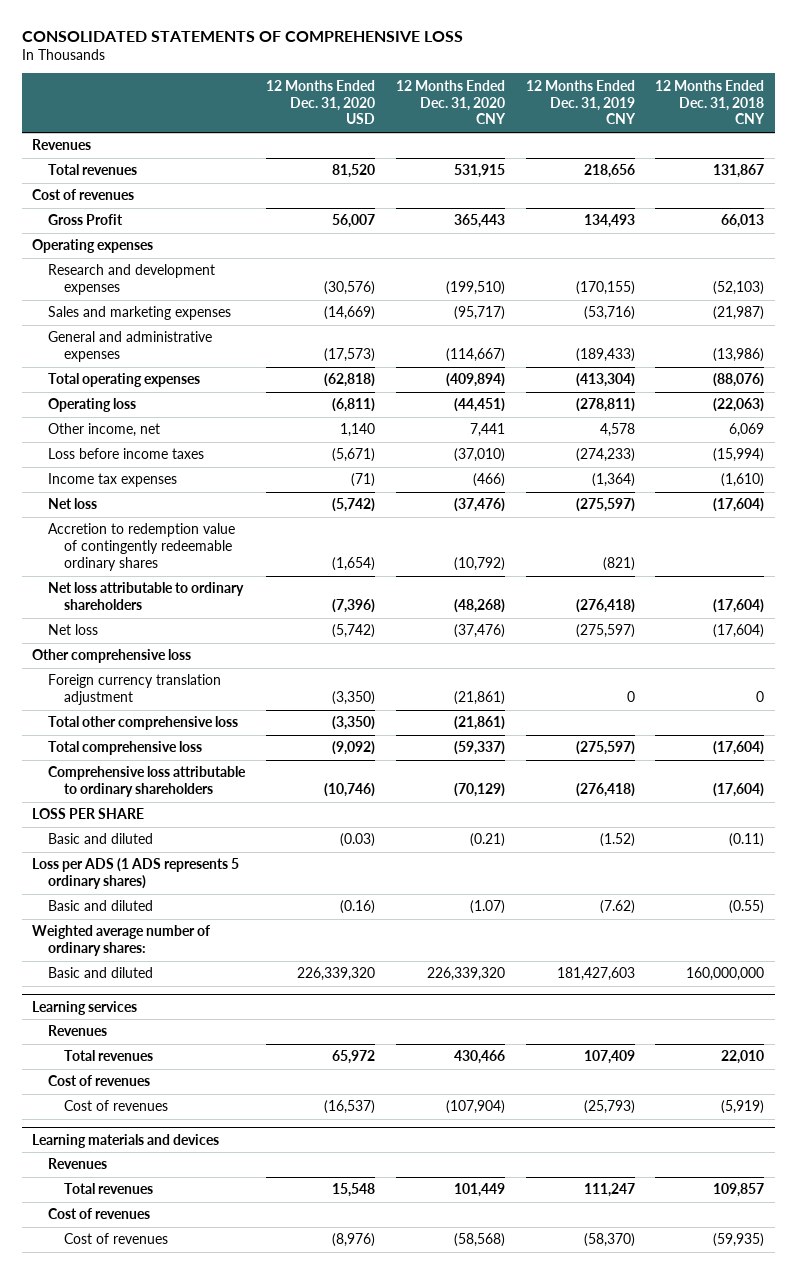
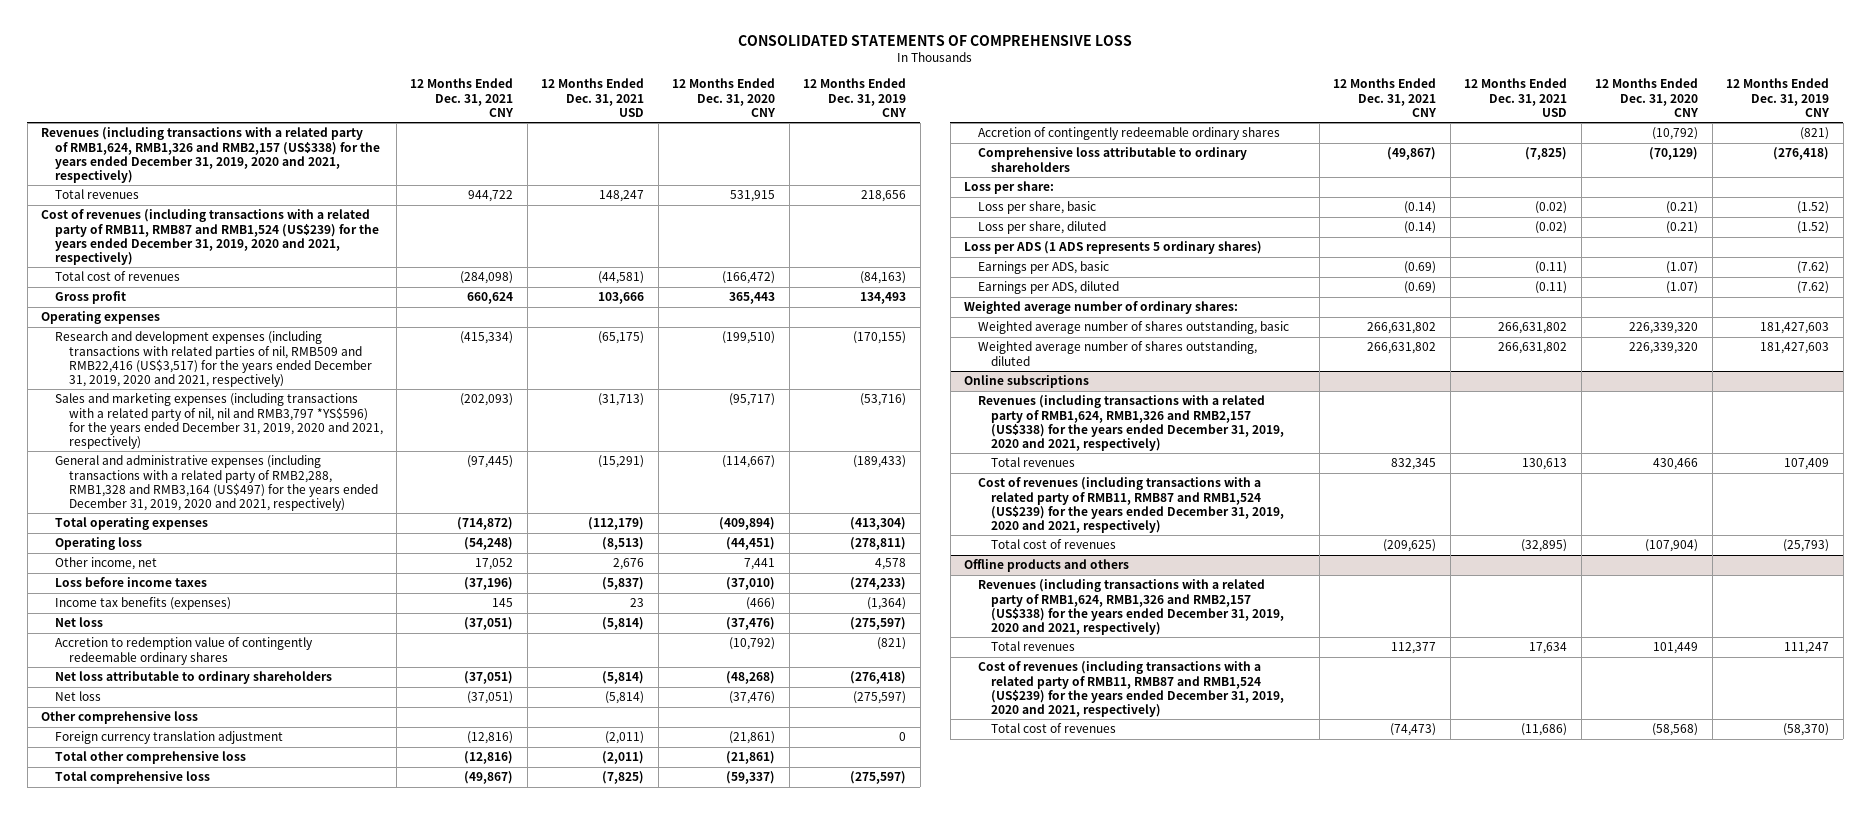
- | 12 Months Ended Dec. 31, 2020 USD | 12 Months Ended Dec. 31, 2020 CNY | 12 Months Ended Dec. 31, 2019 CNY | 12 Months Ended Dec. 31, 2018 CNY
+ | 12 Months Ended Dec. 31, 2021 CNY | 12 Months Ended Dec. 31, 2021 USD | 12 Months Ended Dec. 31, 2020 CNY | 12 Months Ended Dec. 31, 2019 CNY
- Revenues
+ Revenues (including transactions with a related party of RMB1,624, RMB1,326 and RMB2,157 (US$338) for the years ended December 31, 2019, 2020 and 2021, respectively)
- Cost of revenues
- Gross Profit | 56,007 | 365,443 | 134,493 | 66,013
+ Cost of revenues (including transactions with a related party of RMB11, RMB87 and RMB1,524 (US$239) for the years ended December 31, 2019, 2020 and 2021, respectively)
+ Total cost of revenues | (284,098) | (44,581) | (166,472) | (84,163)
+ Gross profit | 660,624 | 103,666 | 365,443 | 134,493
- Research and development expenses | (30,576) | (199,510) | (170,155) | (52,103)
- Sales and marketing expenses | (14,669) | (95,717) | (53,716) | (21,987)
- General and administrative expenses | (17,573) | (114,667) | (189,433) | (13,986)
+ Research and development expenses (including transactions with related parties of nil, RMB509 and RMB22,416 (US$3,517) for the years ended December 31, 2019, 2020 and 2021, respectively) | (415,334) | (65,175) | (199,510) | (170,155)
+ Sales and marketing expenses (including transactions with a related party of nil, nil and RMB3,797 *YS$596) for the years ended December 31, 2019, 2020 and 2021, respectively) | (202,093) | (31,713) | (95,717) | (53,716)
+ General and administrative expenses (including transactions with a related party of RMB2,288, RMB1,328 and RMB3,164 (US$497) for the years ended December 31, 2019, 2020 and 2021, respectively) | (97,445) | (15,291) | (114,667) | (189,433)
- Income tax expenses | (71) | (466) | (1,364) | (1,610)
+ Income tax benefits (expenses) | 145 | 23 | (466) | (1,364)
+ Accretion of contingently redeemable ordinary shares | | | (10,792) | (821)
- LOSS PER SHARE
- Basic and diluted | (0.03) | (0.21) | (1.52) | (0.11)
+ Loss per share:
+ Loss per share, basic | (0.14) | (0.02) | (0.21) | (1.52)
+ Loss per share, diluted | (0.14) | (0.02) | (0.21) | (1.52)
- Basic and diluted | (0.16) | (1.07) | (7.62) | (0.55)
+ Earnings per ADS, basic | (0.69) | (0.11) | (1.07) | (7.62)
+ Earnings per ADS, diluted | (0.69) | (0.11) | (1.07) | (7.62)
- Basic and diluted | 226,339,320 | 226,339,320 | 181,427,603 | 160,000,000
- Learning services
- Revenues
+ Weighted average number of shares outstanding, basic | 266,631,802 | 266,631,802 | 226,339,320 | 181,427,603
+ Weighted average number of shares outstanding, diluted | 266,631,802 | 266,631,802 | 226,339,320 | 181,427,603
+ Online subscriptions
+ Revenues (including transactions with a related party of RMB1,624, RMB1,326 and RMB2,157 (US$338) for the years ended December 31, 2019, 2020 and 2021, respectively)
- Cost of revenues
- Cost of revenues | (16,537) | (107,904) | (25,793) | (5,919)
- Learning materials and devices
- Revenues
+ Cost of revenues (including transactions with a related party of RMB11, RMB87 and RMB1,524 (US$239) for the years ended December 31, 2019, 2020 and 2021, respectively)
+ Total cost of revenues | (209,625) | (32,895) | (107,904) | (25,793)
+ Offline products and others
+ Revenues (including transactions with a related party of RMB1,624, RMB1,326 and RMB2,157 (US$338) for the years ended December 31, 2019, 2020 and 2021, respectively)
- Cost of revenues
- Cost of revenues | (8,976) | (58,568) | (58,370) | (59,935)
+ Cost of revenues (including transactions with a related party of RMB11, RMB87 and RMB1,524 (US$239) for the years ended December 31, 2019, 2020 and 2021, respectively)
+ Total cost of revenues | (74,473) | (11,686) | (58,568) | (58,370)

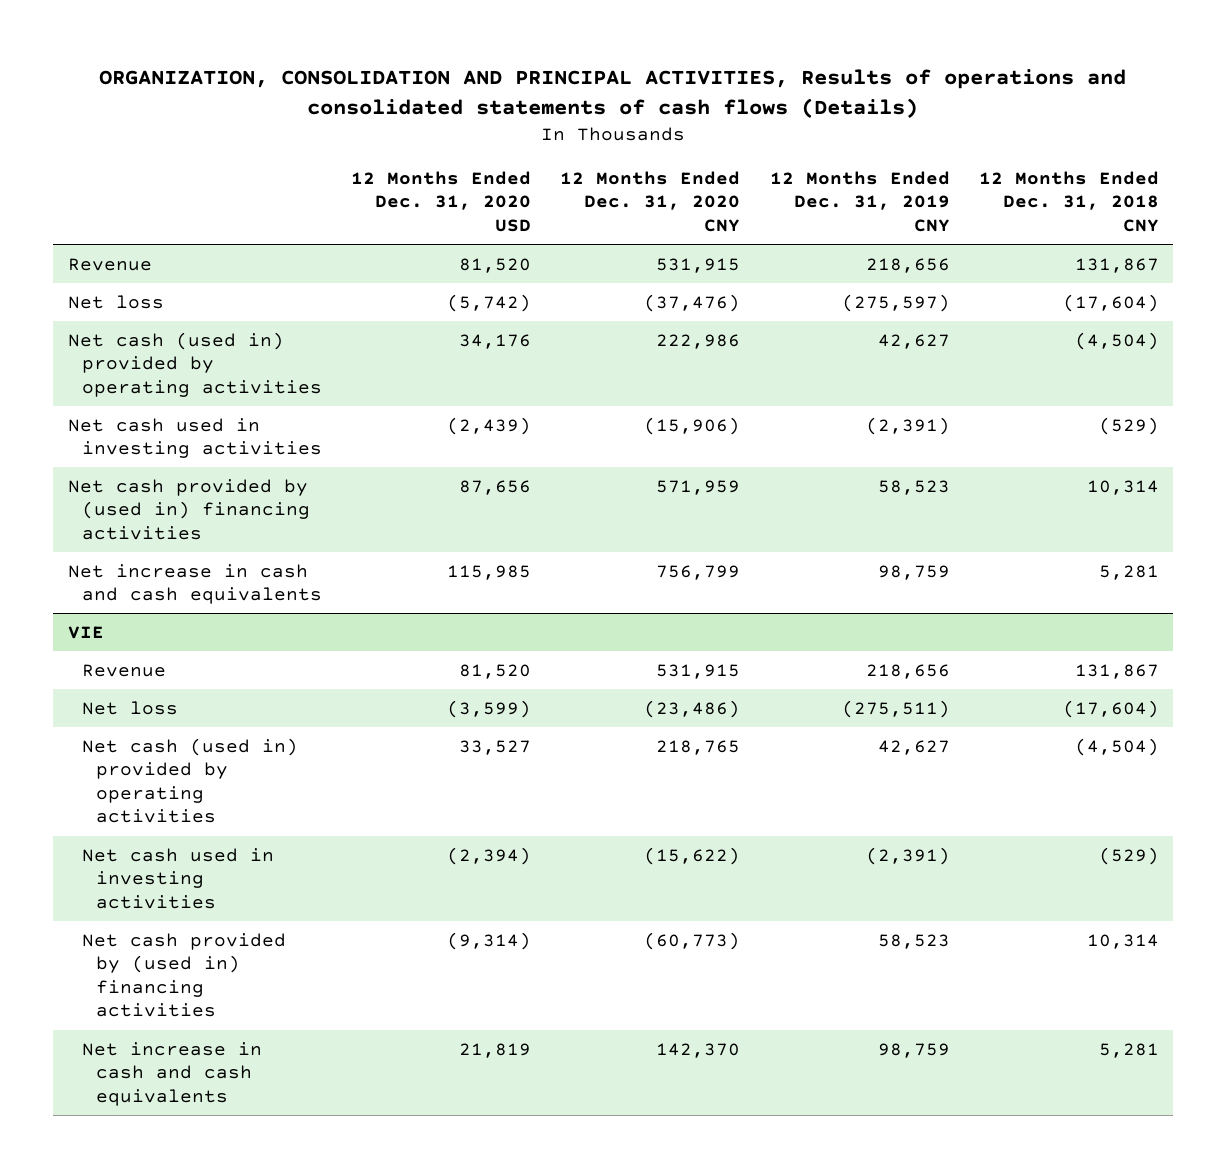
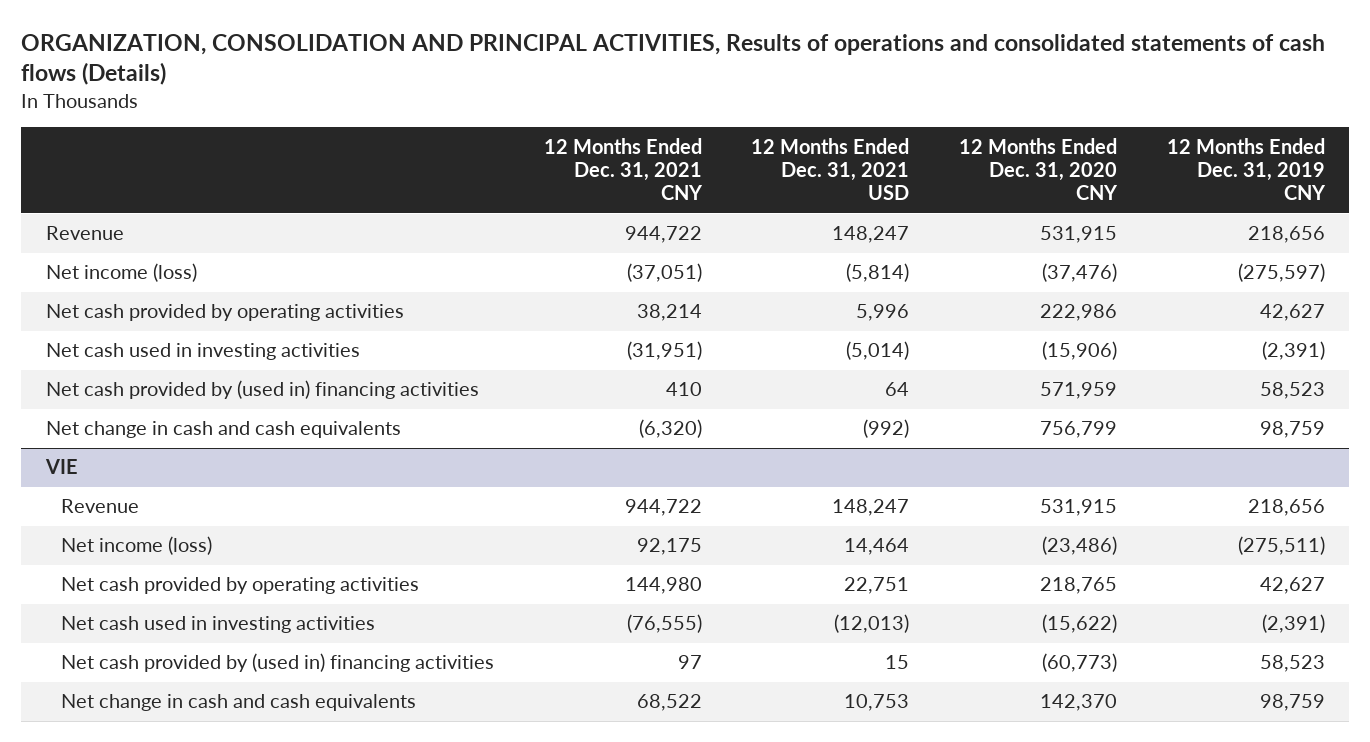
- | 12 Months Ended Dec. 31, 2020 USD | 12 Months Ended Dec. 31, 2020 CNY | 12 Months Ended Dec. 31, 2019 CNY | 12 Months Ended Dec. 31, 2018 CNY
+ | 12 Months Ended Dec. 31, 2021 CNY | 12 Months Ended Dec. 31, 2021 USD | 12 Months Ended Dec. 31, 2020 CNY | 12 Months Ended Dec. 31, 2019 CNY
- Net loss | (5,742) | (37,476) | (275,597) | (17,604)
- Net cash (used in) provided by operating activities | 34,176 | 222,986 | 42,627 | (4,504)
+ Net income (loss) | (37,051) | (5,814) | (37,476) | (275,597)
+ Net cash provided by operating activities | 38,214 | 5,996 | 222,986 | 42,627
- Net increase in cash and cash equivalents | 115,985 | 756,799 | 98,759 | 5,281
+ Net change in cash and cash equivalents | (6,320) | (992) | 756,799 | 98,759
@ VIE
- Net loss | (3,599) | (23,486) | (275,511) | (17,604)
- Net cash (used in) provided by operating activities | 33,527 | 218,765 | 42,627 | (4,504)
+ Net income (loss) | 92,175 | 14,464 | (23,486) | (275,511)
+ Net cash provided by operating activities | 144,980 | 22,751 | 218,765 | 42,627
- Net increase in cash and cash equivalents | 21,819 | 142,370 | 98,759 | 5,281
+ Net change in cash and cash equivalents | 68,522 | 10,753 | 142,370 | 98,759

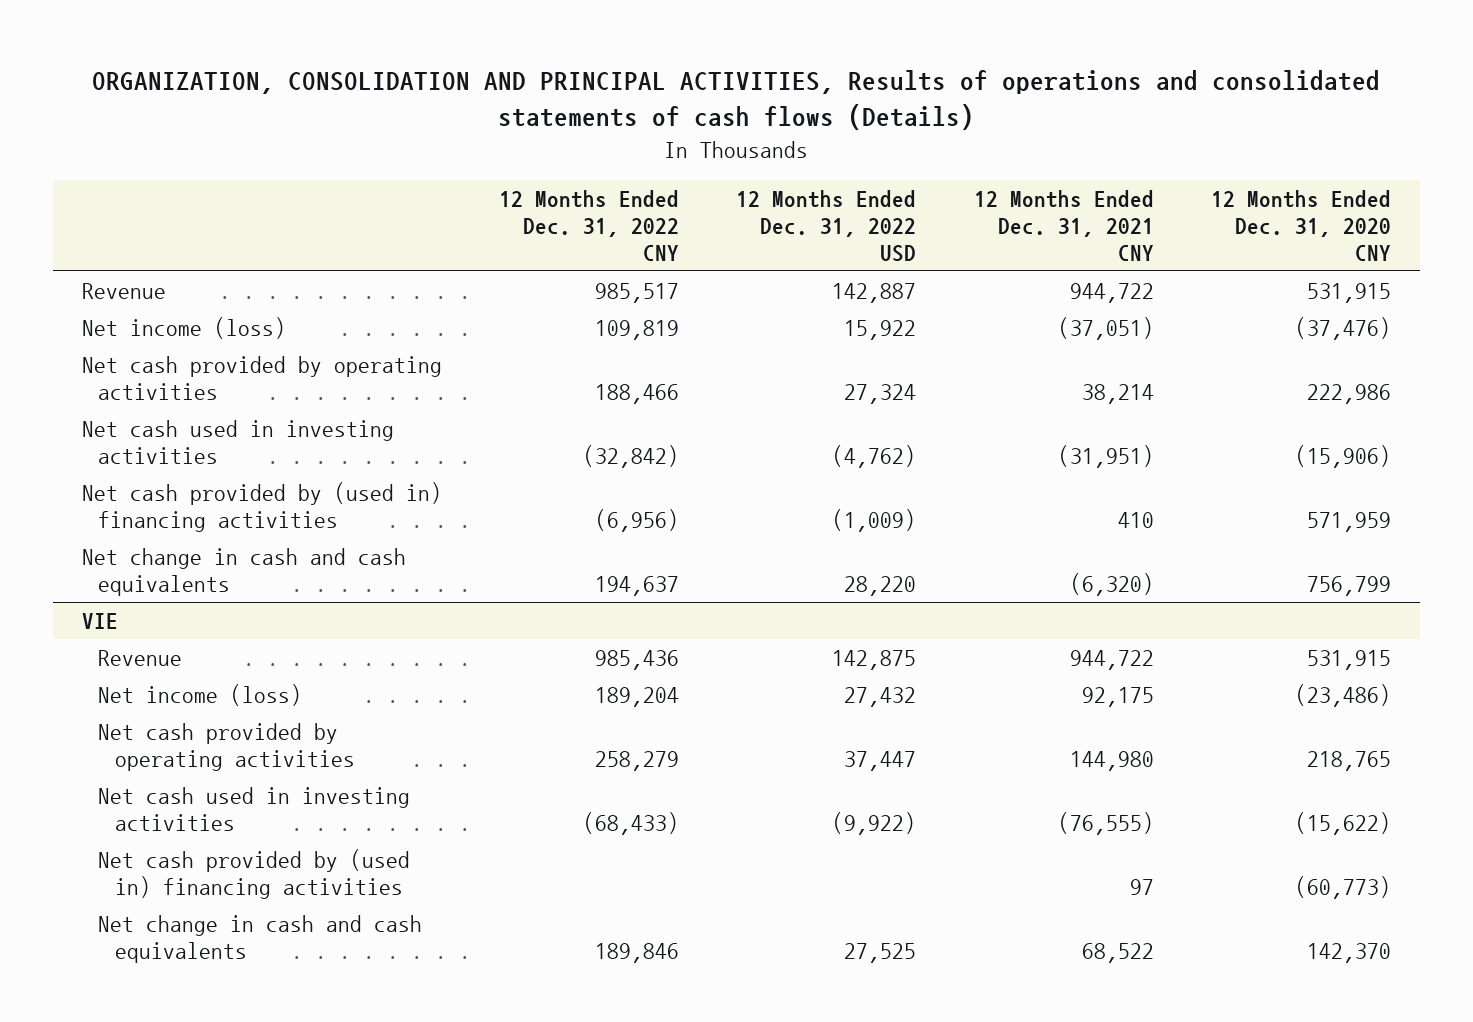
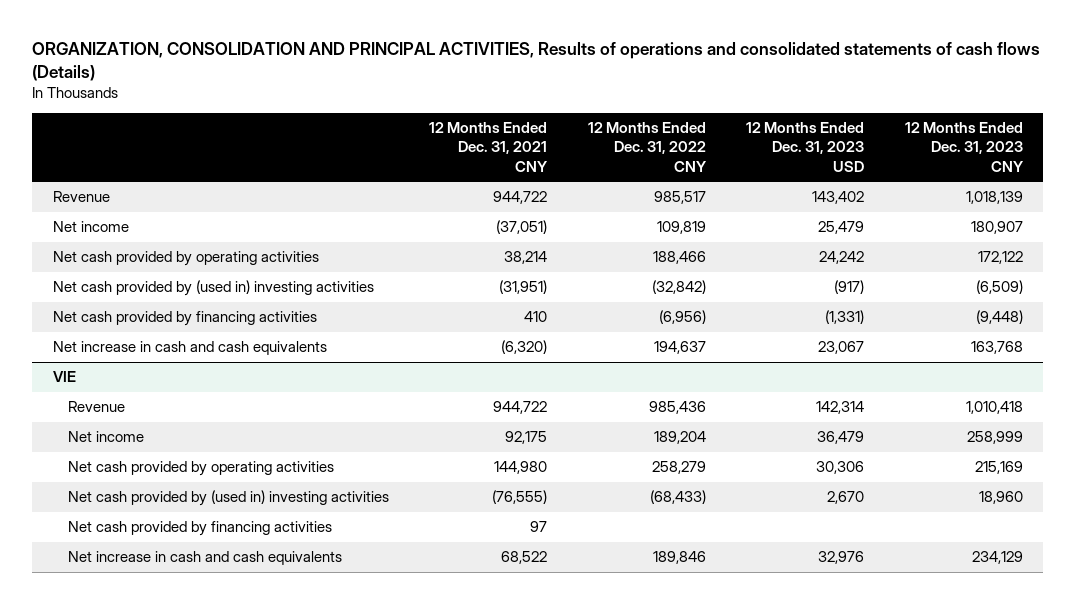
- | 12 Months Ended Dec. 31, 2022 CNY | 12 Months Ended Dec. 31, 2022 USD | 12 Months Ended Dec. 31, 2021 CNY | 12 Months Ended Dec. 31, 2020 CNY
+ | 12 Months Ended Dec. 31, 2021 CNY | 12 Months Ended Dec. 31, 2022 CNY | 12 Months Ended Dec. 31, 2023 USD | 12 Months Ended Dec. 31, 2023 CNY
- Net income (loss) | 109,819 | 15,922 | (37,051) | (37,476)
+ Net income | (37,051) | 109,819 | 25,479 | 180,907
- Net cash used in investing activities | (32,842) | (4,762) | (31,951) | (15,906)
- Net cash provided by (used in) financing activities | (6,956) | (1,009) | 410 | 571,959
- Net change in cash and cash equivalents | 194,637 | 28,220 | (6,320) | 756,799
+ Net cash provided by (used in) investing activities | (31,951) | (32,842) | (917) | (6,509)
+ Net cash provided by financing activities | 410 | (6,956) | (1,331) | (9,448)
+ Net increase in cash and cash equivalents | (6,320) | 194,637 | 23,067 | 163,768
@ VIE
- Net income (loss) | 189,204 | 27,432 | 92,175 | (23,486)
+ Net income | 92,175 | 189,204 | 36,479 | 258,999
- Net cash used in investing activities | (68,433) | (9,922) | (76,555) | (15,622)
- Net cash provided by (used in) financing activities | | | 97 | (60,773)
- Net change in cash and cash equivalents | 189,846 | 27,525 | 68,522 | 142,370
+ Net cash provided by (used in) investing activities | (76,555) | (68,433) | 2,670 | 18,960
+ Net cash provided by financing activities | 97 | | |
+ Net increase in cash and cash equivalents | 68,522 | 189,846 | 32,976 | 234,129

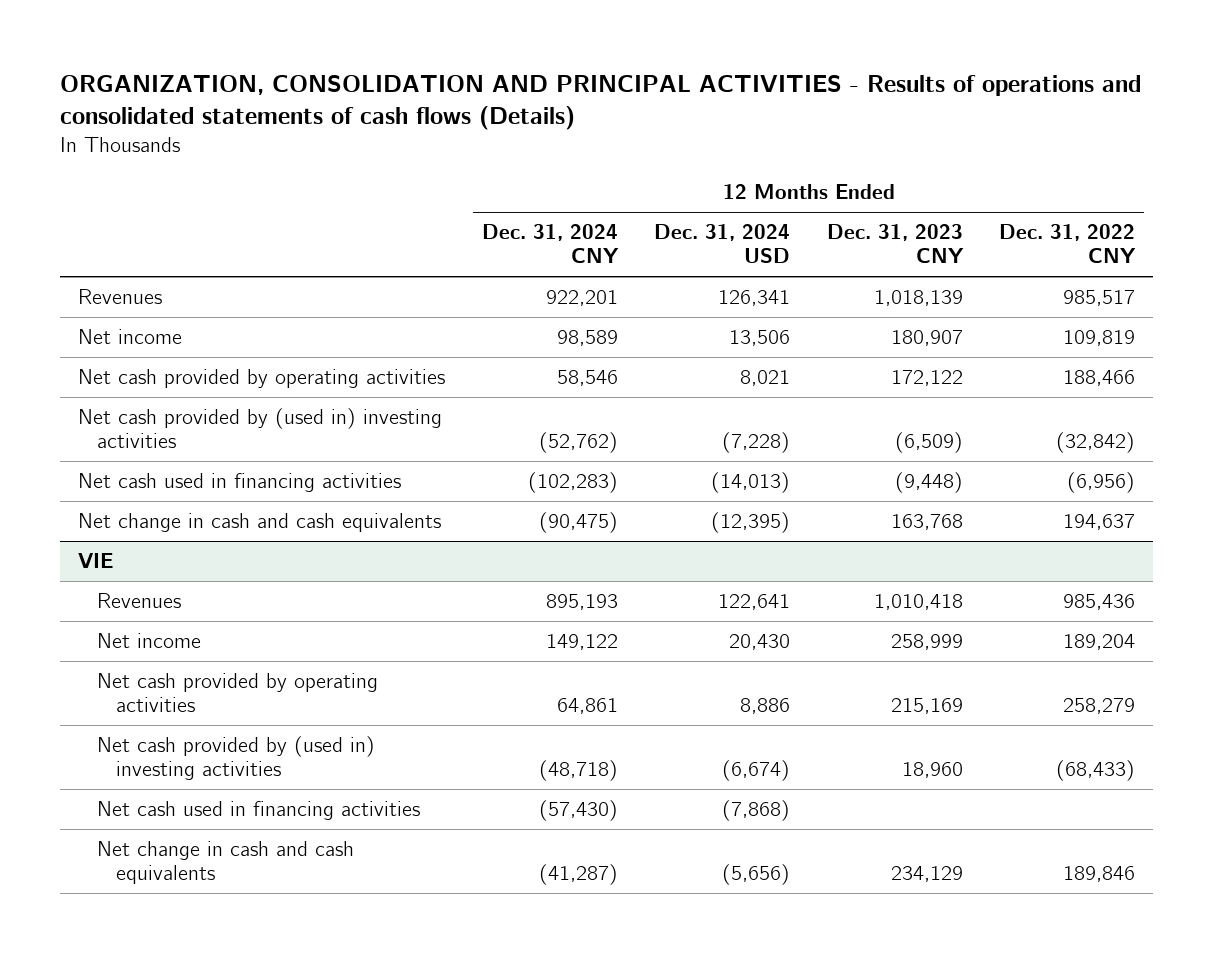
- ORGANIZATION, CONSOLIDATION AND PRINCIPAL ACTIVITIES, Results of operations and consolidated statements of cash flows (Details)
+ ORGANIZATION, CONSOLIDATION AND PRINCIPAL ACTIVITIES - Results of operations and consolidated statements of cash flows (Details)
- | 12 Months Ended Dec. 31, 2021 CNY | 12 Months Ended Dec. 31, 2022 CNY | 12 Months Ended Dec. 31, 2023 USD | 12 Months Ended Dec. 31, 2023 CNY
+ | 12 Months Ended Dec. 31, 2024 CNY | 12 Months Ended Dec. 31, 2024 USD | 12 Months Ended Dec. 31, 2023 CNY | 12 Months Ended Dec. 31, 2022 CNY
- Revenue | 944,722 | 985,517 | 143,402 | 1,018,139
+ Revenues | 922,201 | 126,341 | 1,018,139 | 985,517
- Net cash provided by financing activities | 410 | (6,956) | (1,331) | (9,448)
- Net increase in cash and cash equivalents | (6,320) | 194,637 | 23,067 | 163,768
+ Net cash used in financing activities | (102,283) | (14,013) | (9,448) | (6,956)
+ Net change in cash and cash equivalents | (90,475) | (12,395) | 163,768 | 194,637
@ VIE
- Revenue | 944,722 | 985,436 | 142,314 | 1,010,418
+ Revenues | 895,193 | 122,641 | 1,010,418 | 985,436
- Net cash provided by financing activities | 97 | | |
- Net increase in cash and cash equivalents | 68,522 | 189,846 | 32,976 | 234,129
+ Net cash used in financing activities | (57,430) | (7,868) | |
+ Net change in cash and cash equivalents | (41,287) | (5,656) | 234,129 | 189,846

